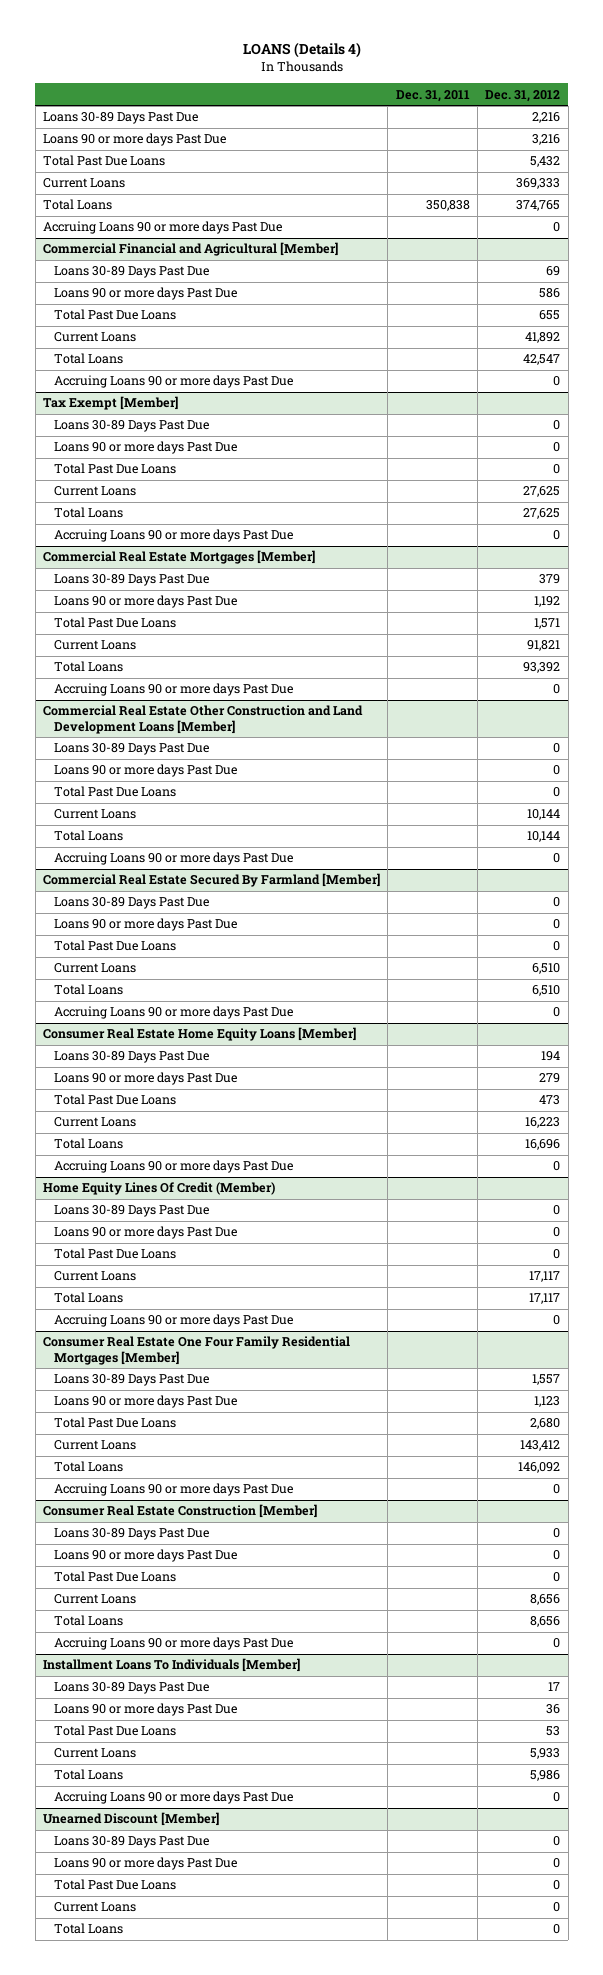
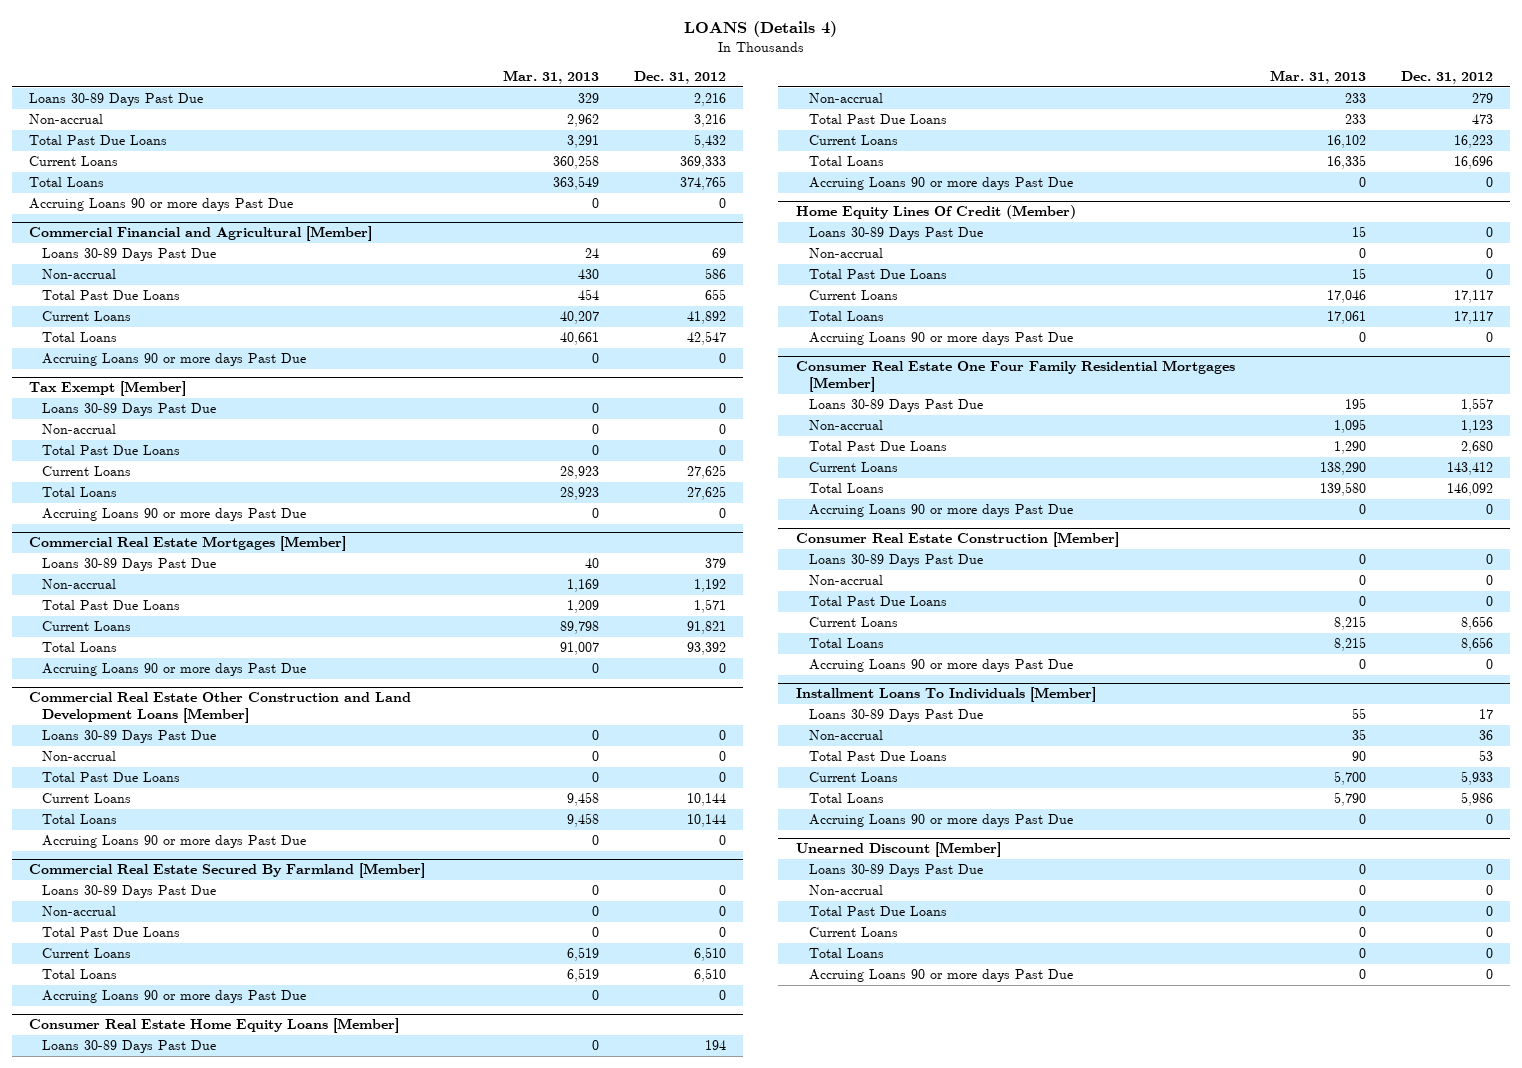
- | Dec. 31, 2011 | Dec. 31, 2012
+ | Mar. 31, 2013 | Dec. 31, 2012
- Loans 90 or more days Past Due | | 3,216
+ Non-accrual | 2,962 | 3,216
@ Commercial Financial and Agricultural [Member]
- Loans 90 or more days Past Due | | 586
+ Non-accrual | 430 | 586
@ Tax Exempt [Member]
- Loans 90 or more days Past Due | | 0
+ Non-accrual | 0 | 0
@ Commercial Real Estate Mortgages [Member]
- Loans 90 or more days Past Due | | 1,192
+ Non-accrual | 1,169 | 1,192
@ Commercial Real Estate Other Construction and Land Development Loans [Member]
- Loans 90 or more days Past Due | | 0
+ Non-accrual | 0 | 0
@ Commercial Real Estate Secured By Farmland [Member]
- Loans 90 or more days Past Due | | 0
+ Non-accrual | 0 | 0
@ Consumer Real Estate Home Equity Loans [Member]
- Loans 90 or more days Past Due | | 279
+ Non-accrual | 233 | 279
@ Home Equity Lines Of Credit (Member)
- Loans 90 or more days Past Due | | 0
+ Non-accrual | 0 | 0
@ Consumer Real Estate One Four Family Residential Mortgages [Member]
- Loans 90 or more days Past Due | | 1,123
+ Non-accrual | 1,095 | 1,123
@ Consumer Real Estate Construction [Member]
- Loans 90 or more days Past Due | | 0
+ Non-accrual | 0 | 0
@ Installment Loans To Individuals [Member]
- Loans 90 or more days Past Due | | 36
+ Non-accrual | 35 | 36
@ Unearned Discount [Member]
- Loans 90 or more days Past Due | | 0
+ Non-accrual | 0 | 0
+ Accruing Loans 90 or more days Past Due | 0 | 0

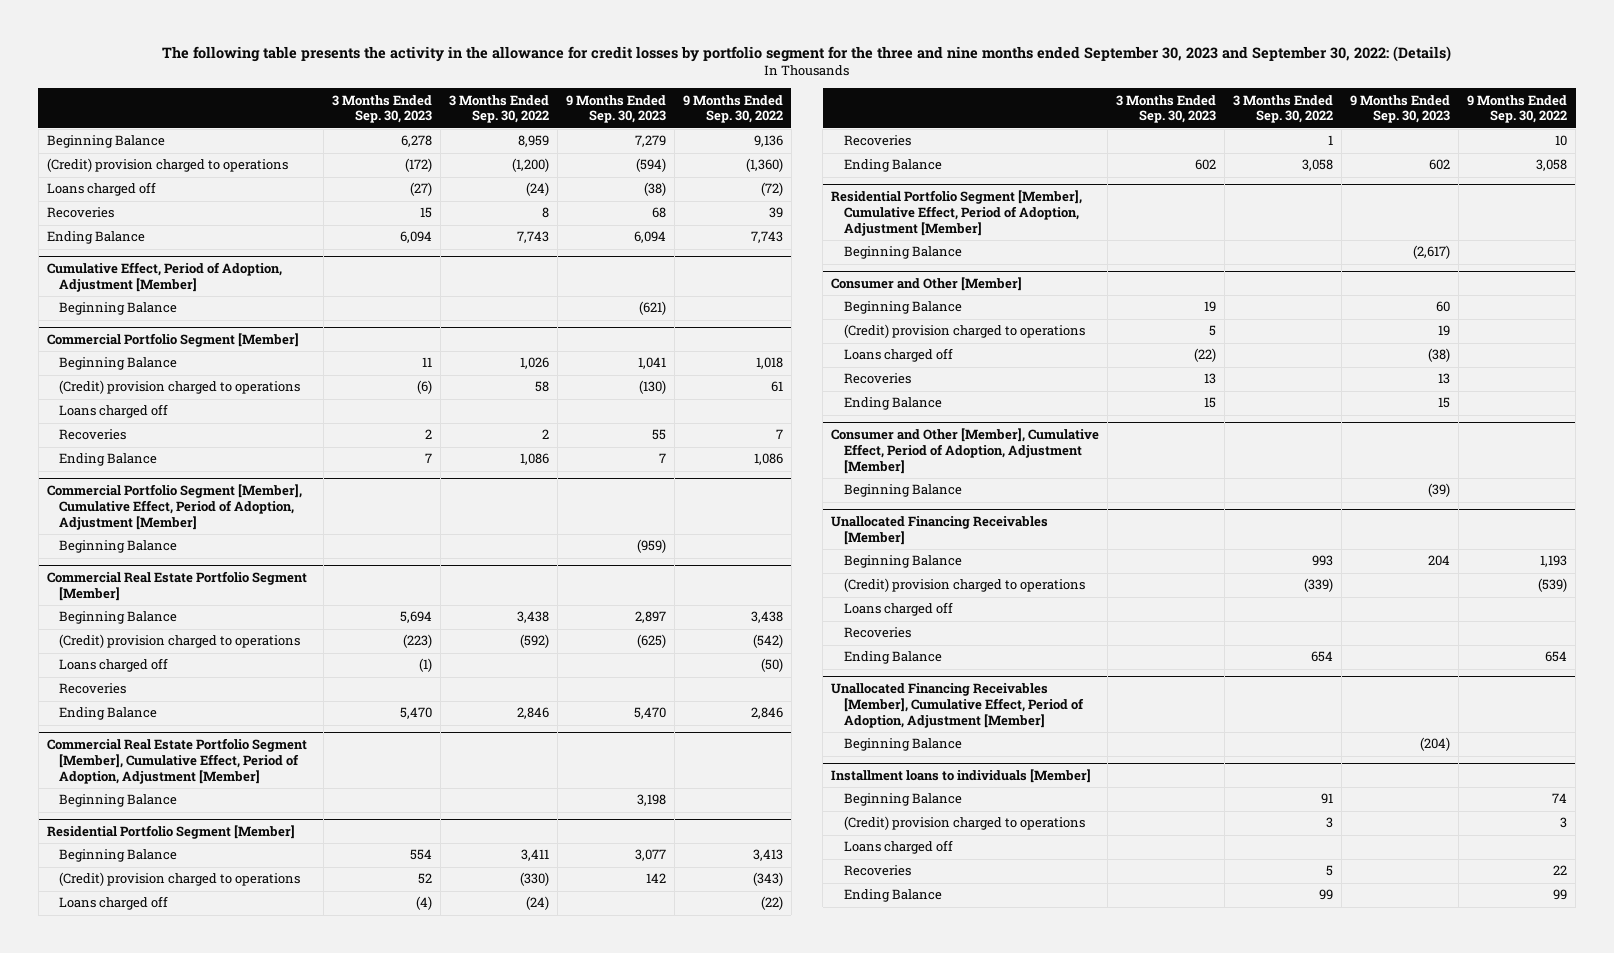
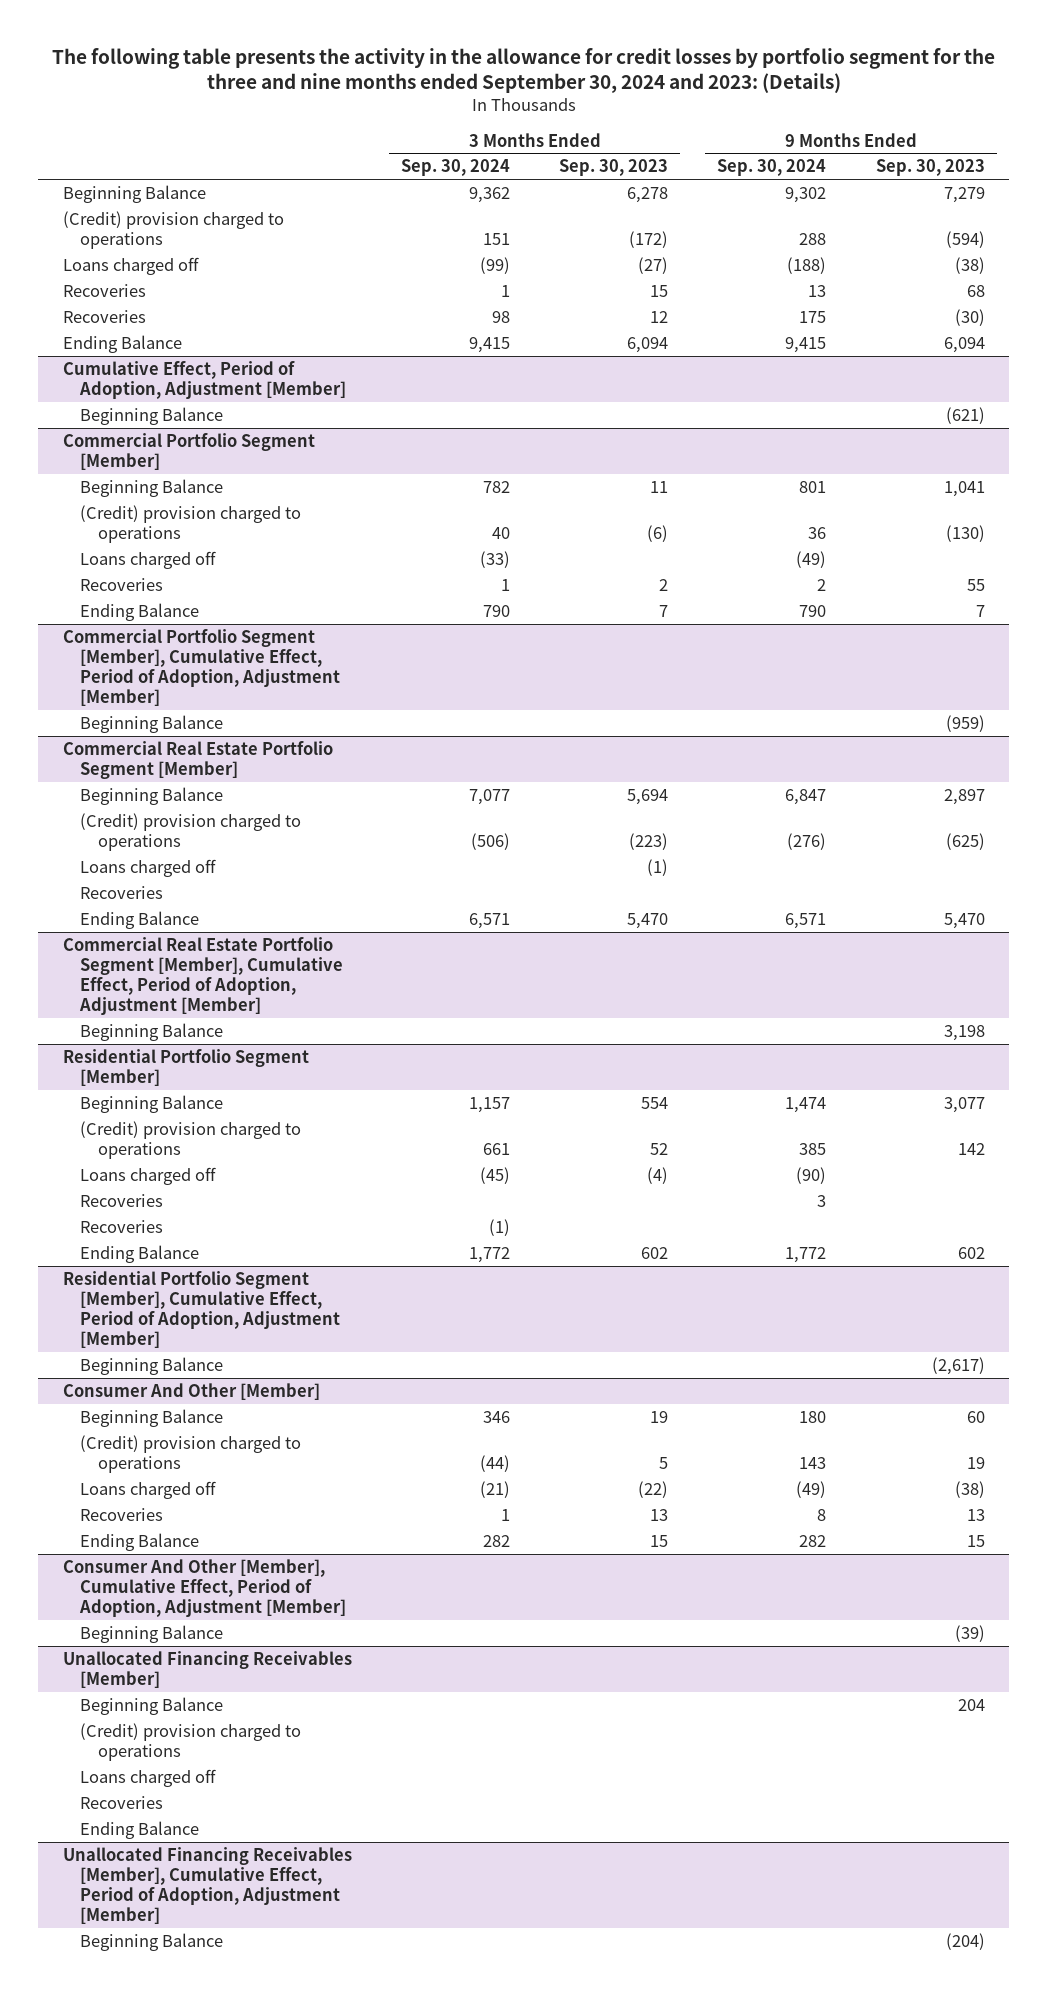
- The following table presents the activity in the allowance for credit losses by portfolio segment for the three and nine months ended September 30, 2023 and September 30, 2022: (Details)
+ The following table presents the activity in the allowance for credit losses by portfolio segment for the three and nine months ended September 30, 2024 and 2023: (Details)
- | 3 Months Ended Sep. 30, 2023 | 3 Months Ended Sep. 30, 2022 | 9 Months Ended Sep. 30, 2023 | 9 Months Ended Sep. 30, 2022
+ | 3 Months Ended Sep. 30, 2024 | 3 Months Ended Sep. 30, 2023 | 9 Months Ended Sep. 30, 2024 | 9 Months Ended Sep. 30, 2023
+ Recoveries | 98 | 12 | 175 | (30)
@ Residential Portfolio Segment [Member]
+ Recoveries | (1) | | |
- Consumer and Other [Member]
+ Consumer And Other [Member]
- Consumer and Other [Member], Cumulative Effect, Period of Adoption, Adjustment [Member]
+ Consumer And Other [Member], Cumulative Effect, Period of Adoption, Adjustment [Member]
- Installment loans to individuals [Member]
- Beginning Balance | | 91 | | 74
- (Credit) provision charged to operations | | 3 | | 3
- Loans charged off
- Recoveries | | 5 | | 22
- Ending Balance | | 99 | | 99

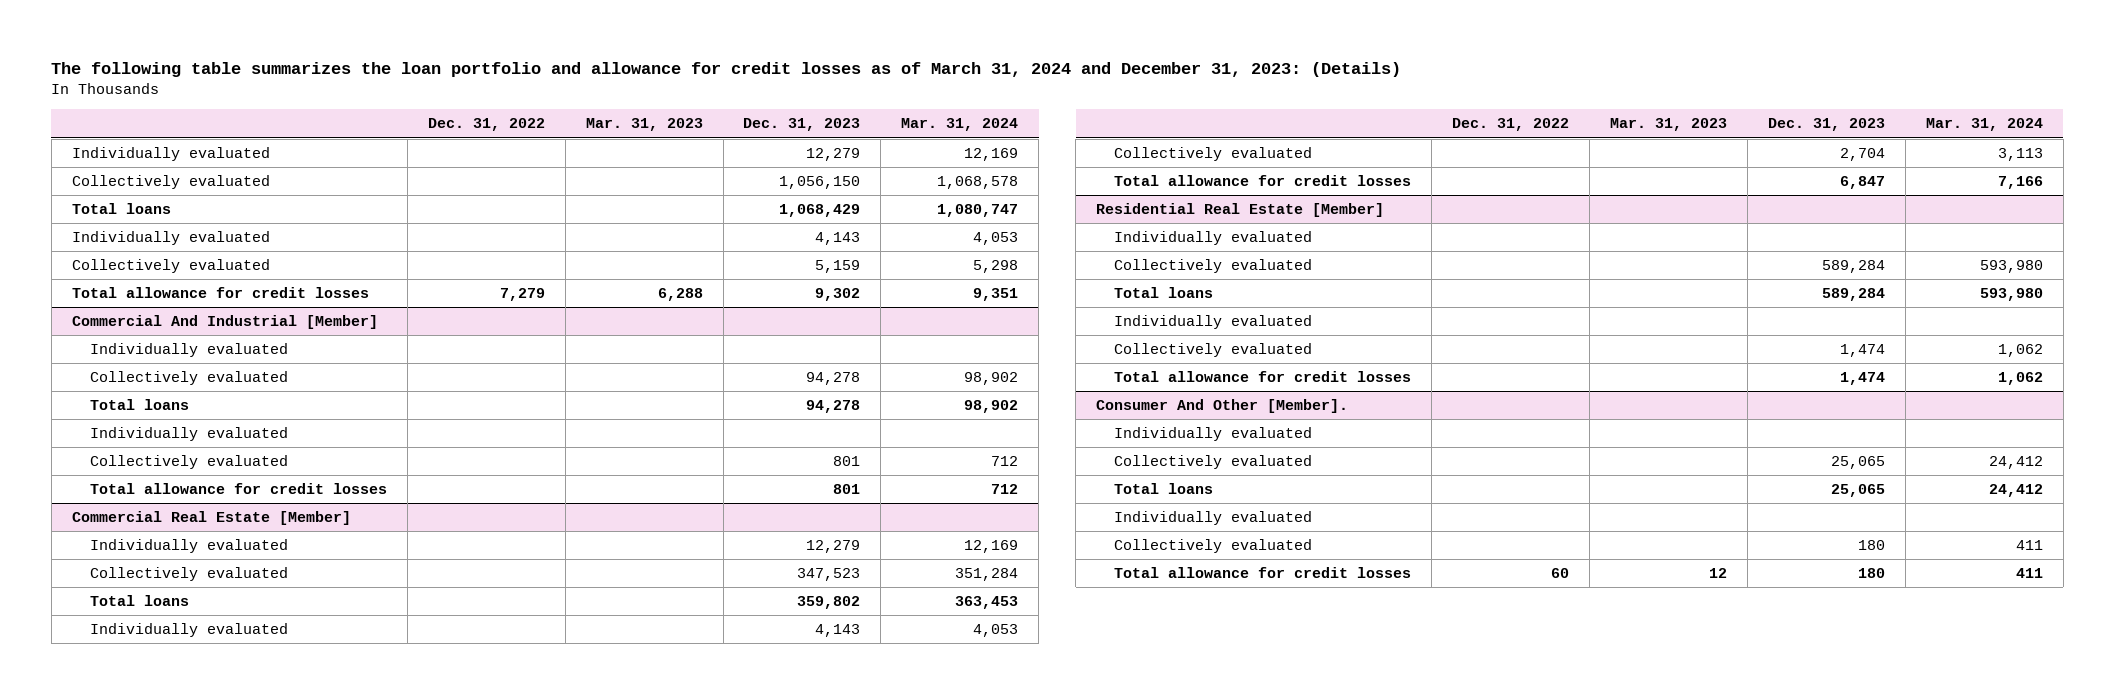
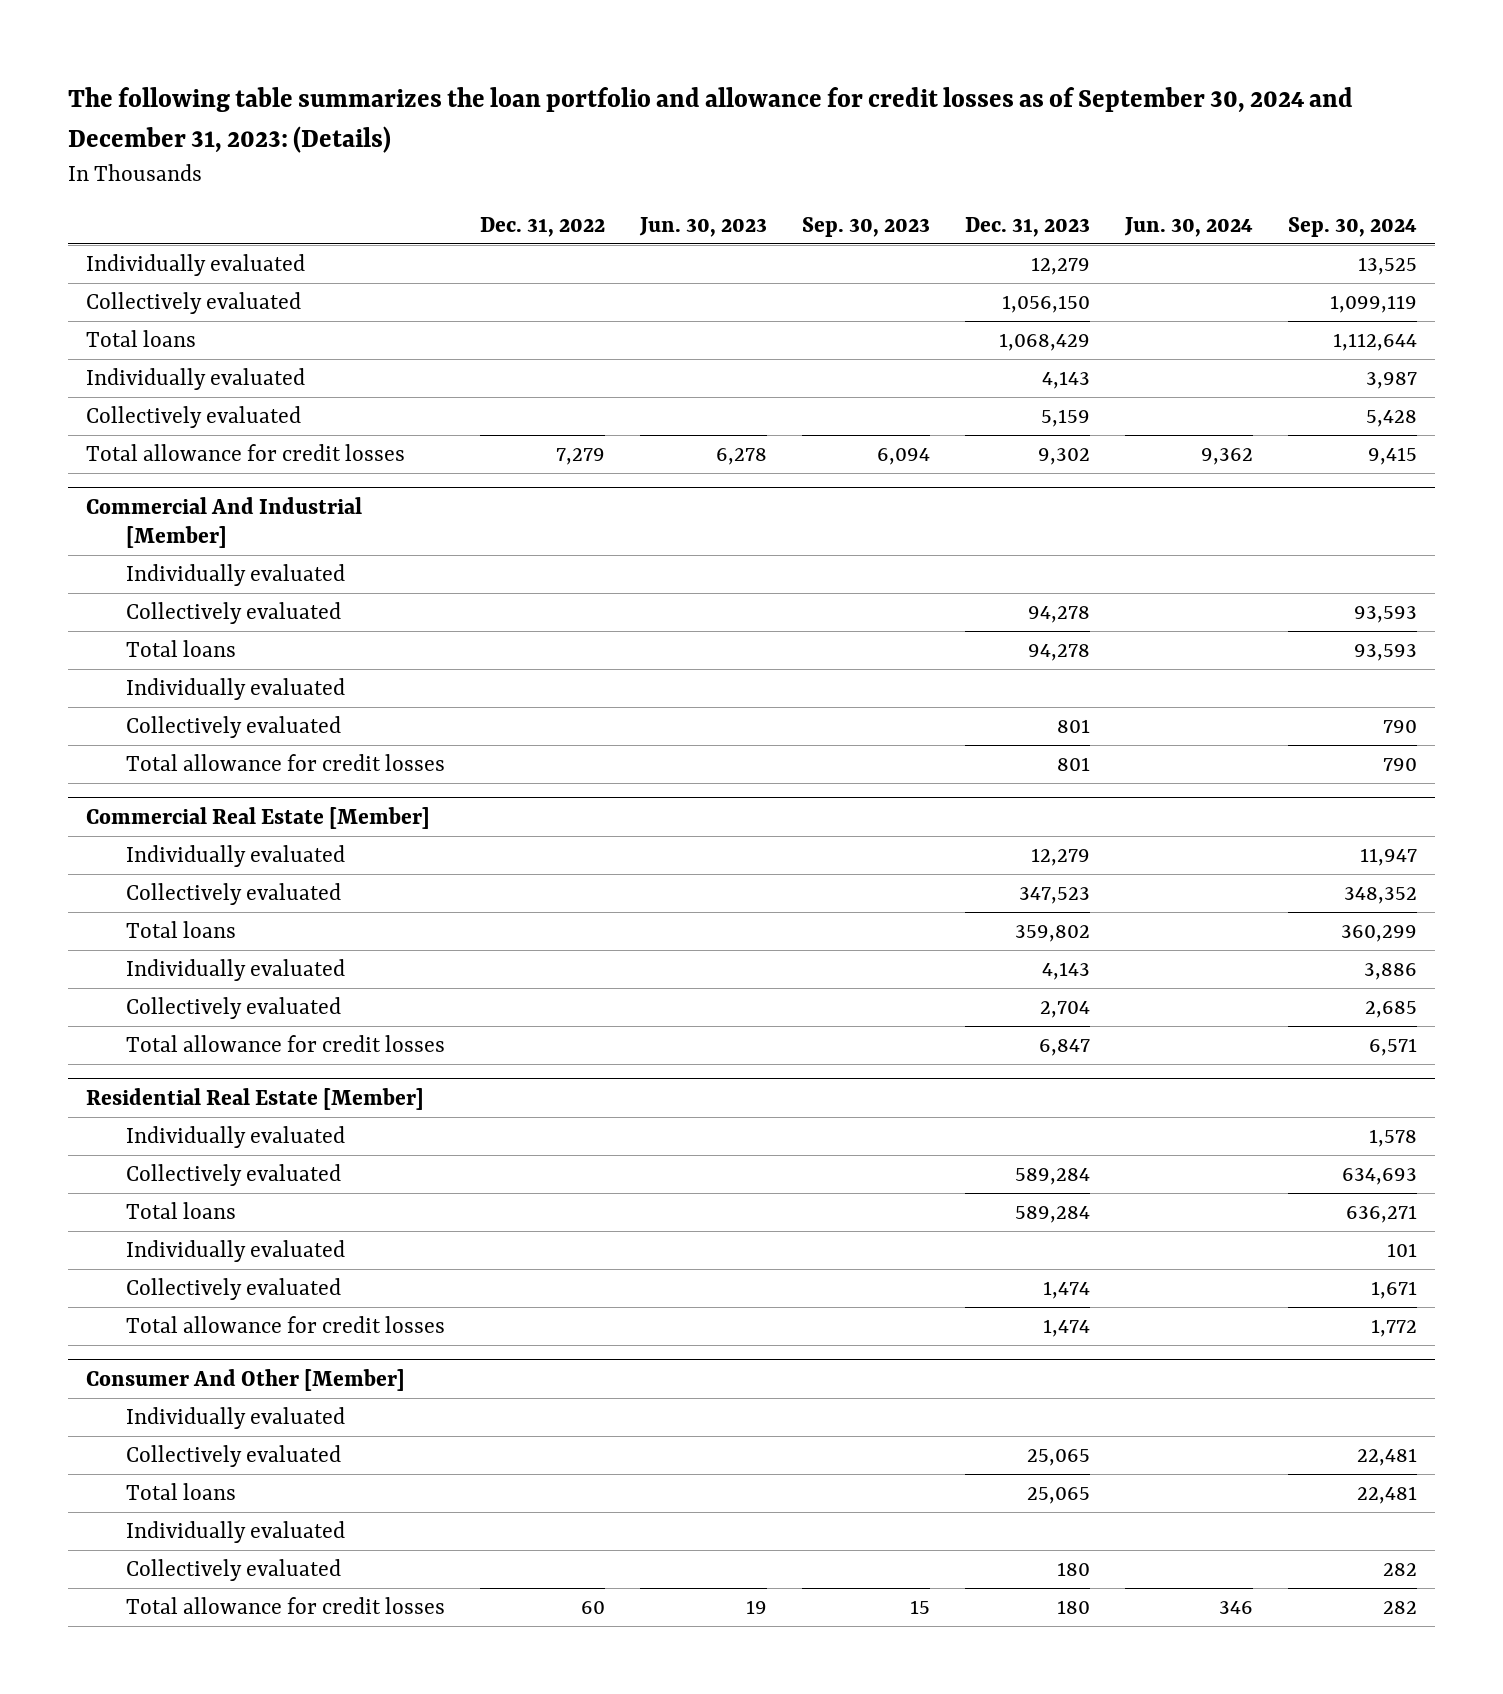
- The following table summarizes the loan portfolio and allowance for credit losses as of March 31, 2024 and December 31, 2023: (Details)
+ The following table summarizes the loan portfolio and allowance for credit losses as of September 30, 2024 and December 31, 2023: (Details)
- | Dec. 31, 2022 | Mar. 31, 2023 | Dec. 31, 2023 | Mar. 31, 2024
+ | Dec. 31, 2022 | Jun. 30, 2023 | Sep. 30, 2023 | Dec. 31, 2023 | Jun. 30, 2024 | Sep. 30, 2024
- Consumer And Other [Member].
+ Consumer And Other [Member]

